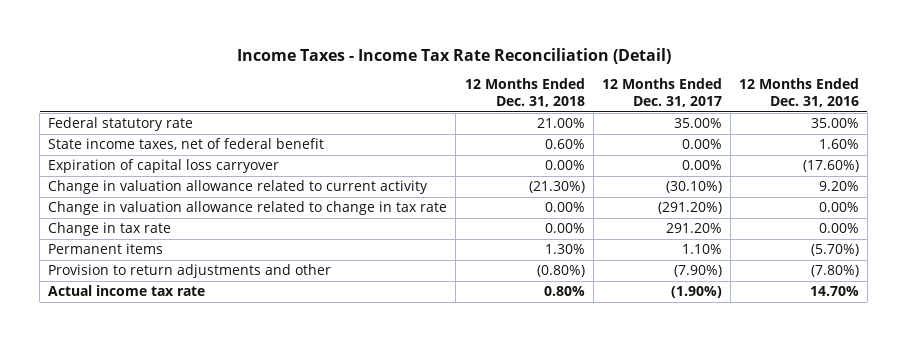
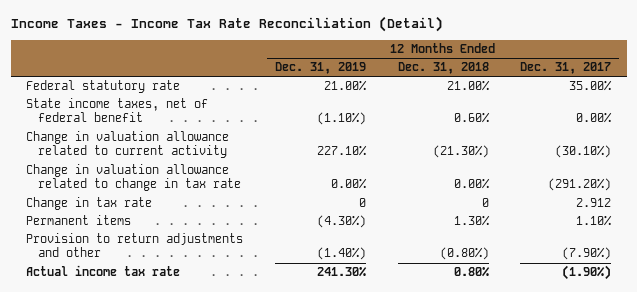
- | 12 Months Ended Dec. 31, 2018 | 12 Months Ended Dec. 31, 2017 | 12 Months Ended Dec. 31, 2016
+ | 12 Months Ended Dec. 31, 2019 | 12 Months Ended Dec. 31, 2018 | 12 Months Ended Dec. 31, 2017
- Expiration of capital loss carryover | 0.00% | 0.00% | (17.60%)
- Change in tax rate | 0.00% | 291.20% | 0.00%
+ Change in tax rate | 0 | 0 | 2.912

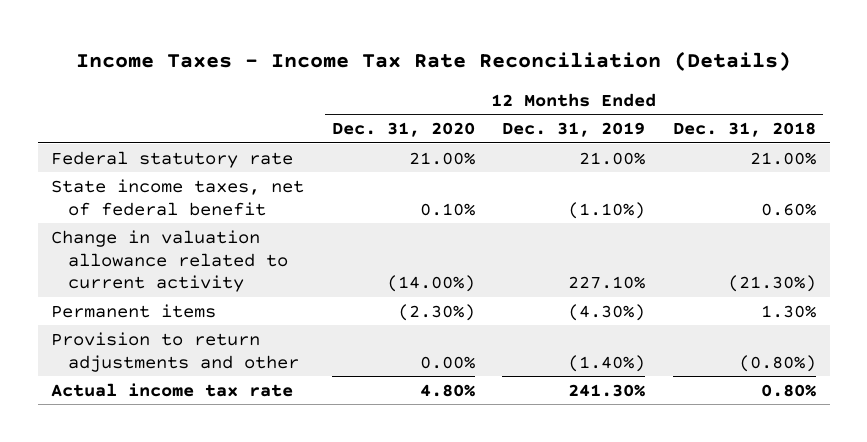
- Income Taxes - Income Tax Rate Reconciliation (Detail)
+ Income Taxes - Income Tax Rate Reconciliation (Details)
- | 12 Months Ended Dec. 31, 2019 | 12 Months Ended Dec. 31, 2018 | 12 Months Ended Dec. 31, 2017
+ | 12 Months Ended Dec. 31, 2020 | 12 Months Ended Dec. 31, 2019 | 12 Months Ended Dec. 31, 2018
- Change in valuation allowance related to change in tax rate | 0.00% | 0.00% | (291.20%)
- Change in tax rate | 0 | 0 | 2.912

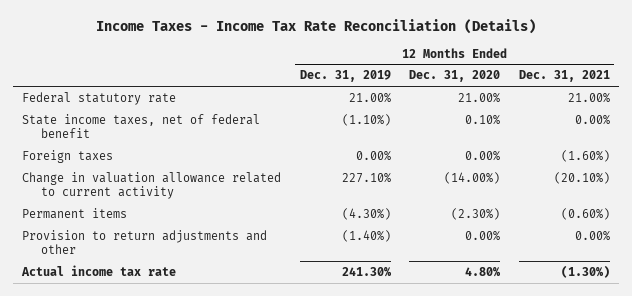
- | 12 Months Ended Dec. 31, 2020 | 12 Months Ended Dec. 31, 2019 | 12 Months Ended Dec. 31, 2018
+ | 12 Months Ended Dec. 31, 2019 | 12 Months Ended Dec. 31, 2020 | 12 Months Ended Dec. 31, 2021
+ Foreign taxes | 0.00% | 0.00% | (1.60%)

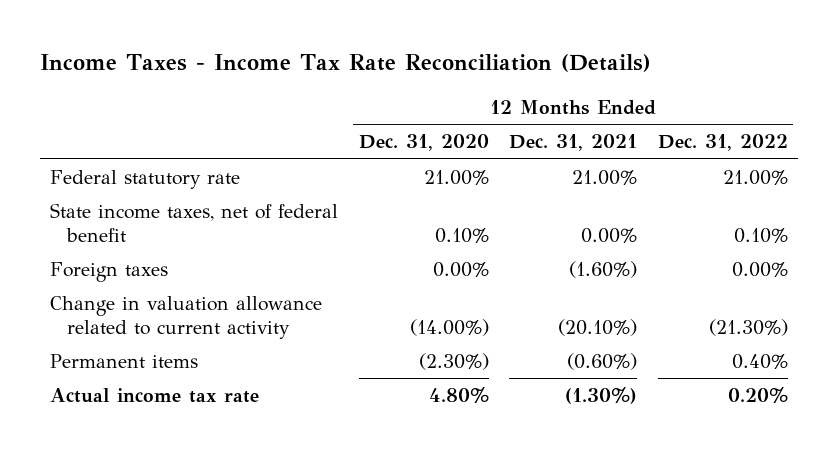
- | 12 Months Ended Dec. 31, 2019 | 12 Months Ended Dec. 31, 2020 | 12 Months Ended Dec. 31, 2021
+ | 12 Months Ended Dec. 31, 2020 | 12 Months Ended Dec. 31, 2021 | 12 Months Ended Dec. 31, 2022
- Provision to return adjustments and other | (1.40%) | 0.00% | 0.00%

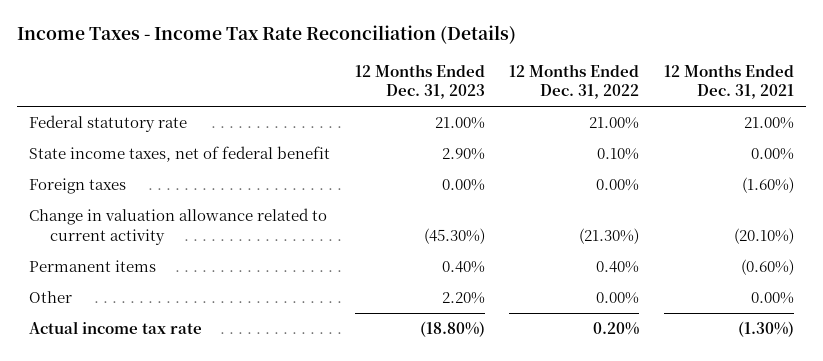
- | 12 Months Ended Dec. 31, 2020 | 12 Months Ended Dec. 31, 2021 | 12 Months Ended Dec. 31, 2022
+ | 12 Months Ended Dec. 31, 2023 | 12 Months Ended Dec. 31, 2022 | 12 Months Ended Dec. 31, 2021
+ Other | 2.20% | 0.00% | 0.00%

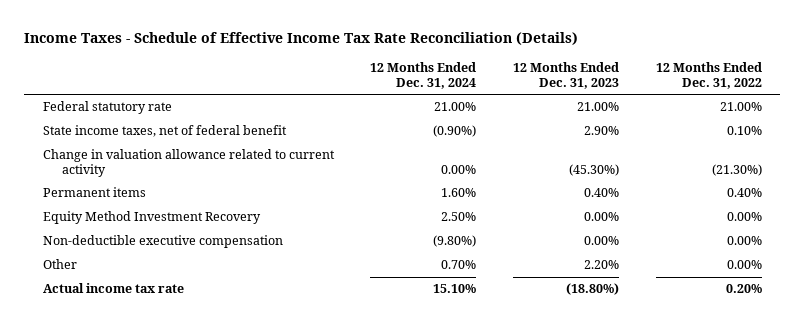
- Income Taxes - Income Tax Rate Reconciliation (Details)
+ Income Taxes - Schedule of Effective Income Tax Rate Reconciliation (Details)
- | 12 Months Ended Dec. 31, 2023 | 12 Months Ended Dec. 31, 2022 | 12 Months Ended Dec. 31, 2021
+ | 12 Months Ended Dec. 31, 2024 | 12 Months Ended Dec. 31, 2023 | 12 Months Ended Dec. 31, 2022
- Foreign taxes | 0.00% | 0.00% | (1.60%)
+ Equity Method Investment Recovery | 2.50% | 0.00% | 0.00%
+ Non-deductible executive compensation | (9.80%) | 0.00% | 0.00%

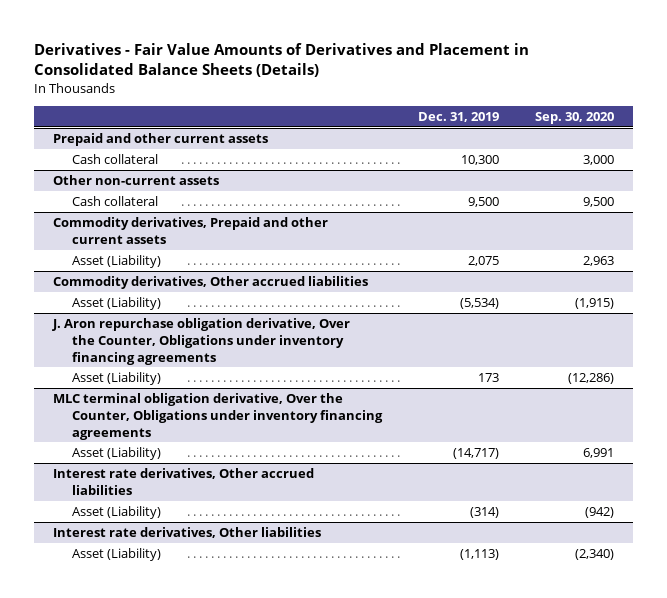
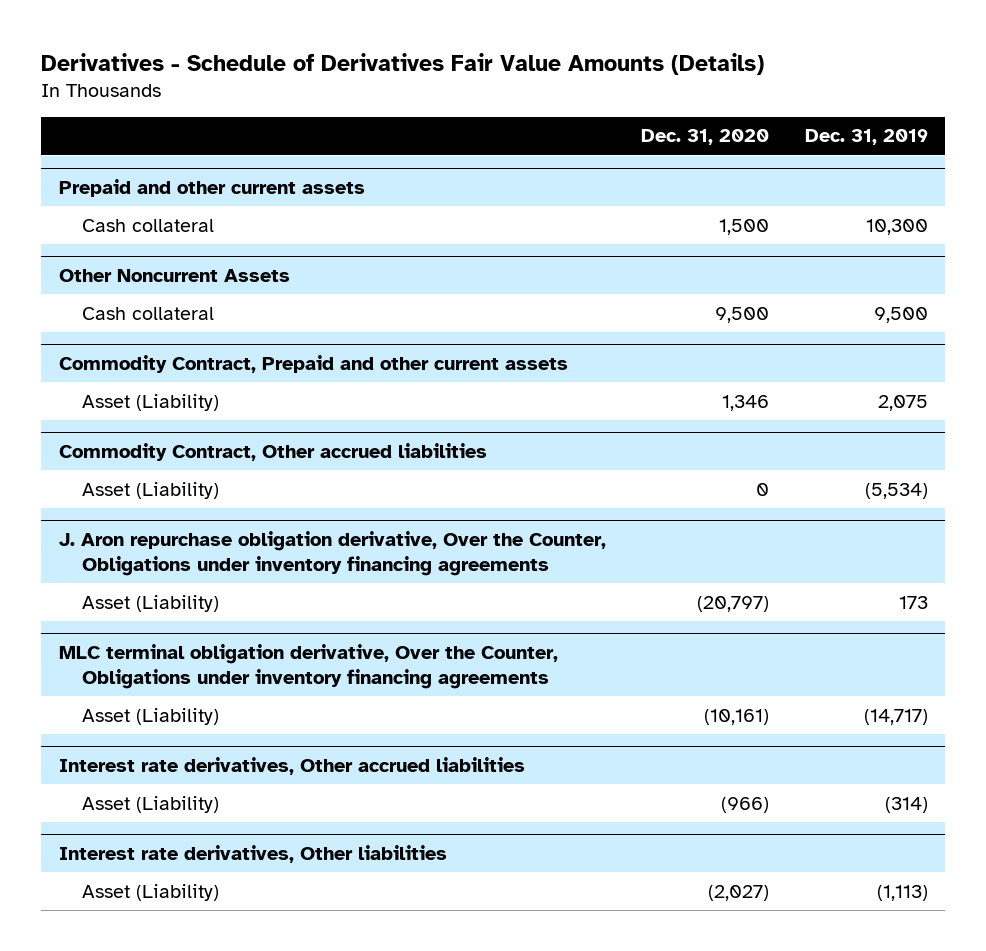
- Derivatives - Fair Value Amounts of Derivatives and Placement in Consolidated Balance Sheets (Details)
+ Derivatives - Schedule of Derivatives Fair Value Amounts (Details)
- | Dec. 31, 2019 | Sep. 30, 2020
+ | Dec. 31, 2020 | Dec. 31, 2019
- Other non-current assets
+ Other Noncurrent Assets
- Commodity derivatives, Prepaid and other current assets
+ Commodity Contract, Prepaid and other current assets
- Commodity derivatives, Other accrued liabilities
+ Commodity Contract, Other accrued liabilities

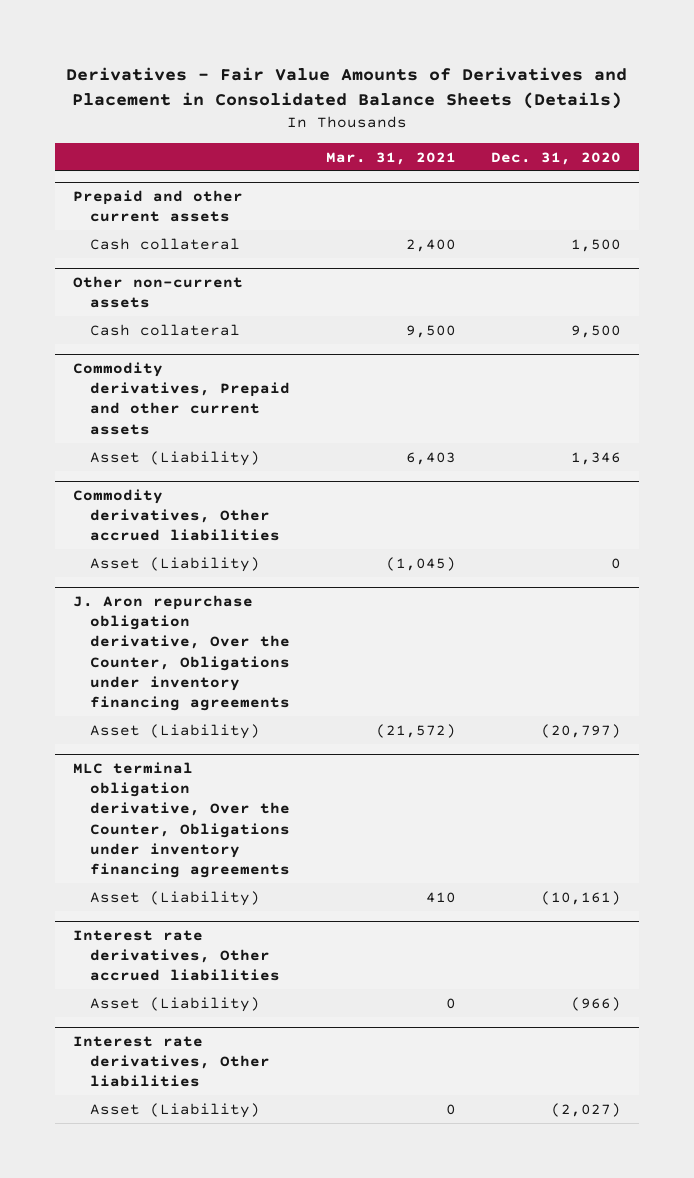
- Derivatives - Schedule of Derivatives Fair Value Amounts (Details)
+ Derivatives - Fair Value Amounts of Derivatives and Placement in Consolidated Balance Sheets (Details)
- | Dec. 31, 2020 | Dec. 31, 2019
+ | Mar. 31, 2021 | Dec. 31, 2020
- Other Noncurrent Assets
+ Other non-current assets
- Commodity Contract, Prepaid and other current assets
+ Commodity derivatives, Prepaid and other current assets
- Commodity Contract, Other accrued liabilities
+ Commodity derivatives, Other accrued liabilities

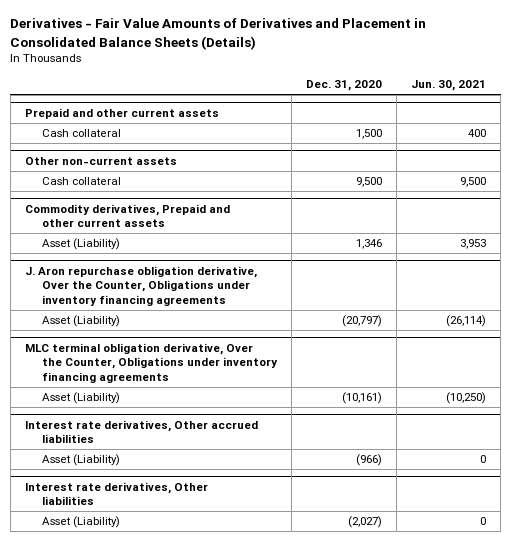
- | Mar. 31, 2021 | Dec. 31, 2020
+ | Dec. 31, 2020 | Jun. 30, 2021
- Commodity derivatives, Other accrued liabilities
- Asset (Liability) | (1,045) | 0

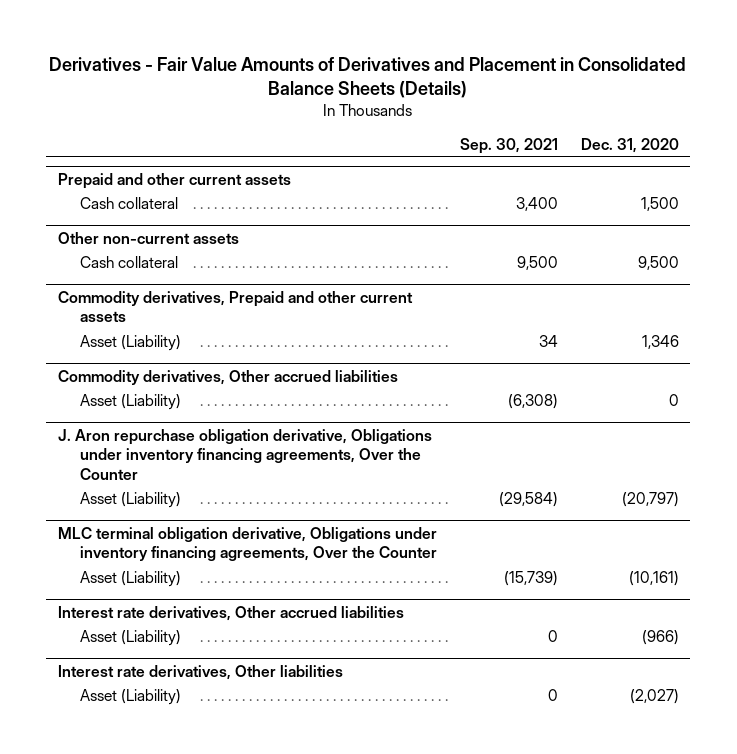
- | Dec. 31, 2020 | Jun. 30, 2021
+ | Sep. 30, 2021 | Dec. 31, 2020
- J. Aron repurchase obligation derivative, Over the Counter, Obligations under inventory financing agreements
+ Commodity derivatives, Other accrued liabilities
+ Asset (Liability) | (6,308) | 0
+ J. Aron repurchase obligation derivative, Obligations under inventory financing agreements, Over the Counter
- MLC terminal obligation derivative, Over the Counter, Obligations under inventory financing agreements
+ MLC terminal obligation derivative, Obligations under inventory financing agreements, Over the Counter

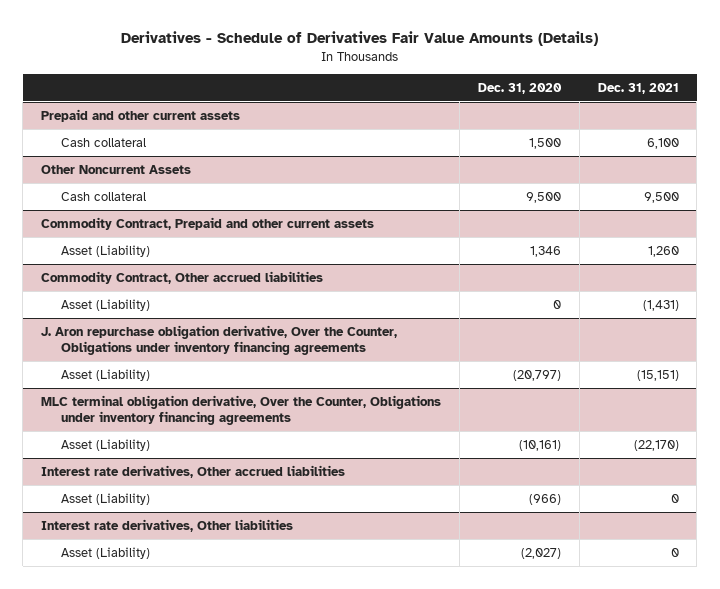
- Derivatives - Fair Value Amounts of Derivatives and Placement in Consolidated Balance Sheets (Details)
+ Derivatives - Schedule of Derivatives Fair Value Amounts (Details)
- | Sep. 30, 2021 | Dec. 31, 2020
+ | Dec. 31, 2020 | Dec. 31, 2021
- Other non-current assets
+ Other Noncurrent Assets
- Commodity derivatives, Prepaid and other current assets
+ Commodity Contract, Prepaid and other current assets
- Commodity derivatives, Other accrued liabilities
+ Commodity Contract, Other accrued liabilities
- J. Aron repurchase obligation derivative, Obligations under inventory financing agreements, Over the Counter
+ J. Aron repurchase obligation derivative, Over the Counter, Obligations under inventory financing agreements
- MLC terminal obligation derivative, Obligations under inventory financing agreements, Over the Counter
+ MLC terminal obligation derivative, Over the Counter, Obligations under inventory financing agreements

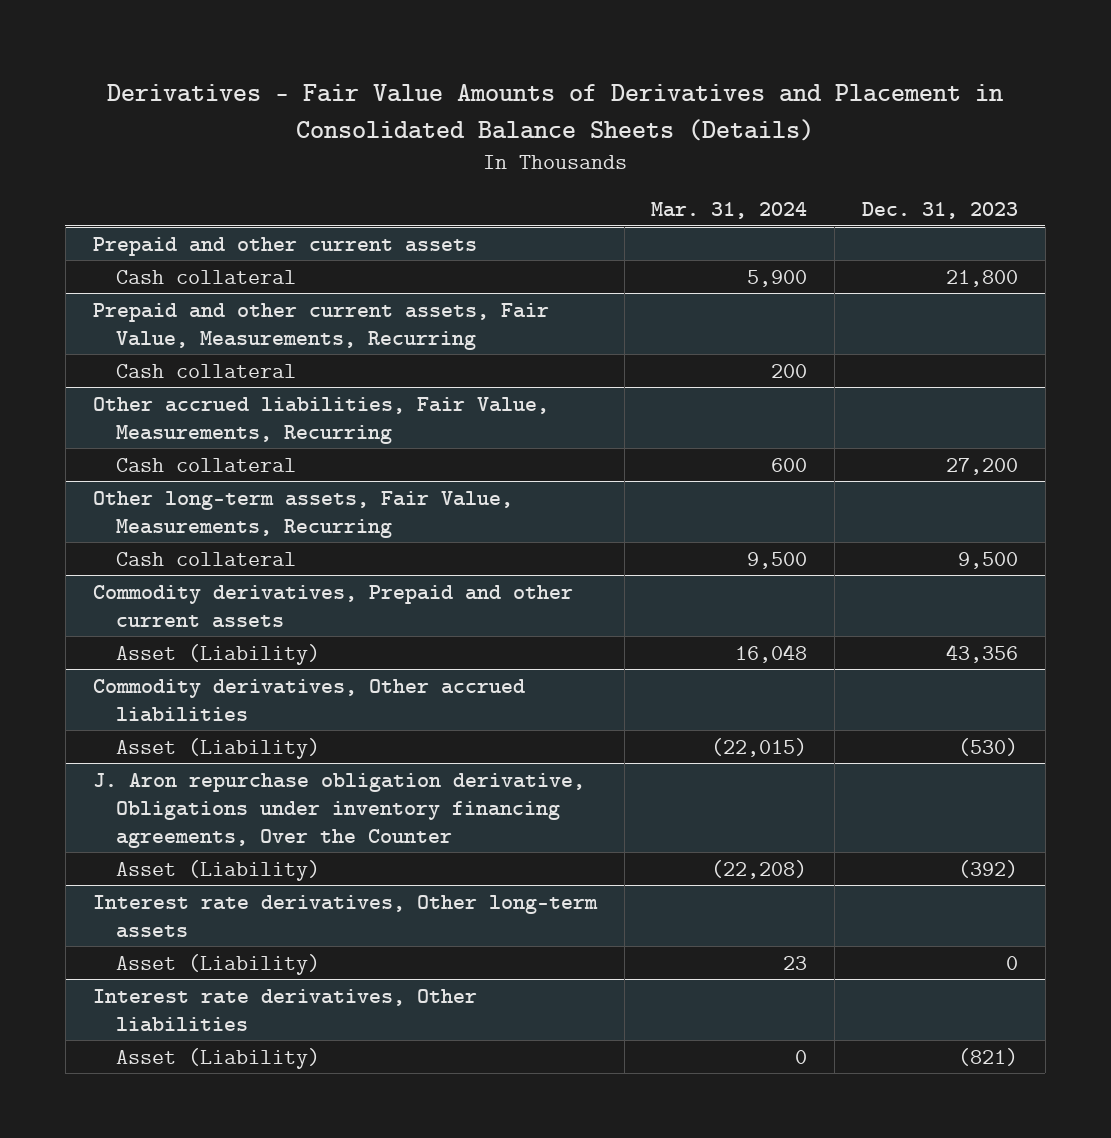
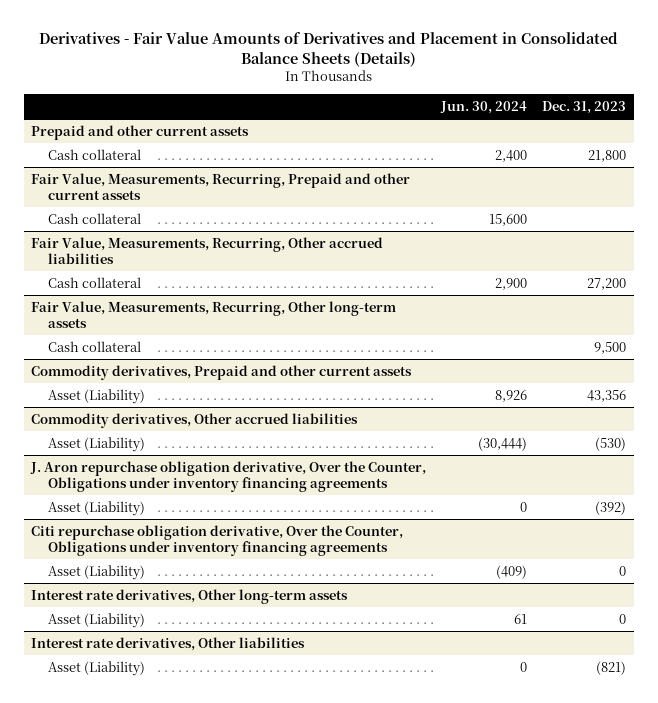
- | Mar. 31, 2024 | Dec. 31, 2023
+ | Jun. 30, 2024 | Dec. 31, 2023
- Prepaid and other current assets, Fair Value, Measurements, Recurring
+ Fair Value, Measurements, Recurring, Prepaid and other current assets
- Other accrued liabilities, Fair Value, Measurements, Recurring
+ Fair Value, Measurements, Recurring, Other accrued liabilities
- Other long-term assets, Fair Value, Measurements, Recurring
+ Fair Value, Measurements, Recurring, Other long-term assets
- J. Aron repurchase obligation derivative, Obligations under inventory financing agreements, Over the Counter
+ J. Aron repurchase obligation derivative, Over the Counter, Obligations under inventory financing agreements
+ Citi repurchase obligation derivative, Over the Counter, Obligations under inventory financing agreements
+ Asset (Liability) | (409) | 0

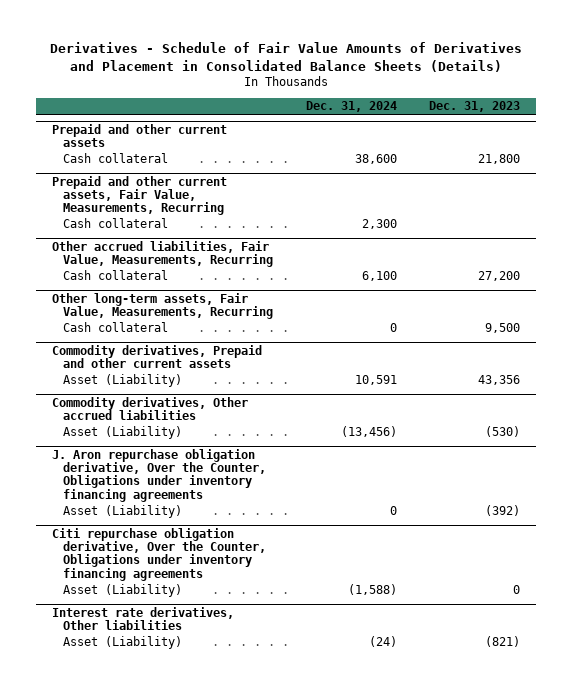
- Derivatives - Fair Value Amounts of Derivatives and Placement in Consolidated Balance Sheets (Details)
+ Derivatives - Schedule of Fair Value Amounts of Derivatives and Placement in Consolidated Balance Sheets (Details)
- | Jun. 30, 2024 | Dec. 31, 2023
+ | Dec. 31, 2024 | Dec. 31, 2023
- Fair Value, Measurements, Recurring, Prepaid and other current assets
+ Prepaid and other current assets, Fair Value, Measurements, Recurring
- Fair Value, Measurements, Recurring, Other accrued liabilities
+ Other accrued liabilities, Fair Value, Measurements, Recurring
- Fair Value, Measurements, Recurring, Other long-term assets
+ Other long-term assets, Fair Value, Measurements, Recurring
- Interest rate derivatives, Other long-term assets
- Asset (Liability) | 61 | 0

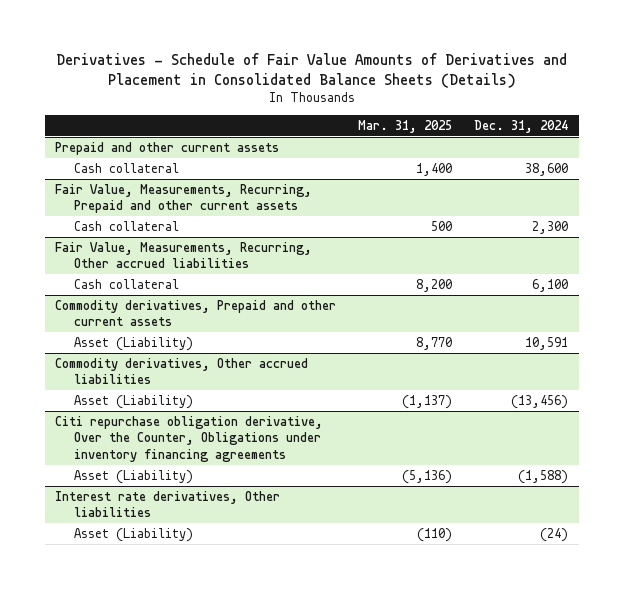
- | Dec. 31, 2024 | Dec. 31, 2023
+ | Mar. 31, 2025 | Dec. 31, 2024
- Prepaid and other current assets, Fair Value, Measurements, Recurring
+ Fair Value, Measurements, Recurring, Prepaid and other current assets
- Other accrued liabilities, Fair Value, Measurements, Recurring
+ Fair Value, Measurements, Recurring, Other accrued liabilities
- Other long-term assets, Fair Value, Measurements, Recurring
- Cash collateral | 0 | 9,500
- J. Aron repurchase obligation derivative, Over the Counter, Obligations under inventory financing agreements
- Asset (Liability) | 0 | (392)

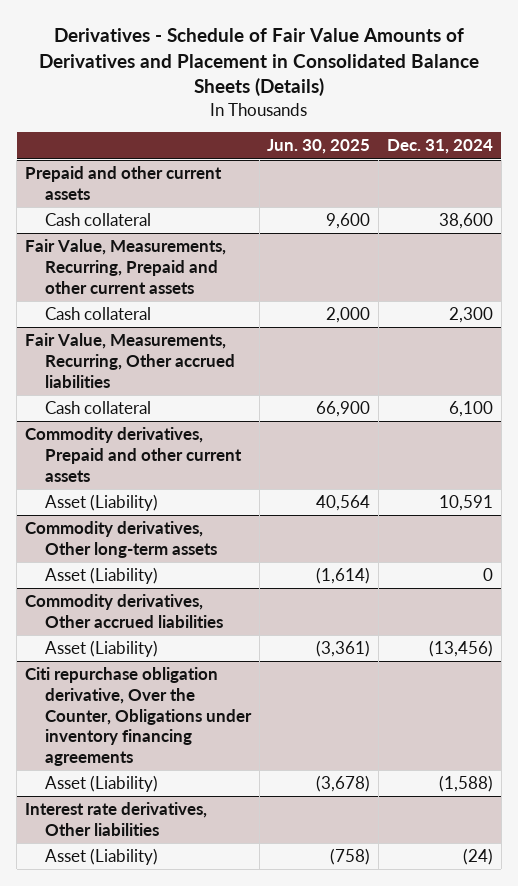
- | Mar. 31, 2025 | Dec. 31, 2024
+ | Jun. 30, 2025 | Dec. 31, 2024
+ Commodity derivatives, Other long-term assets
+ Asset (Liability) | (1,614) | 0

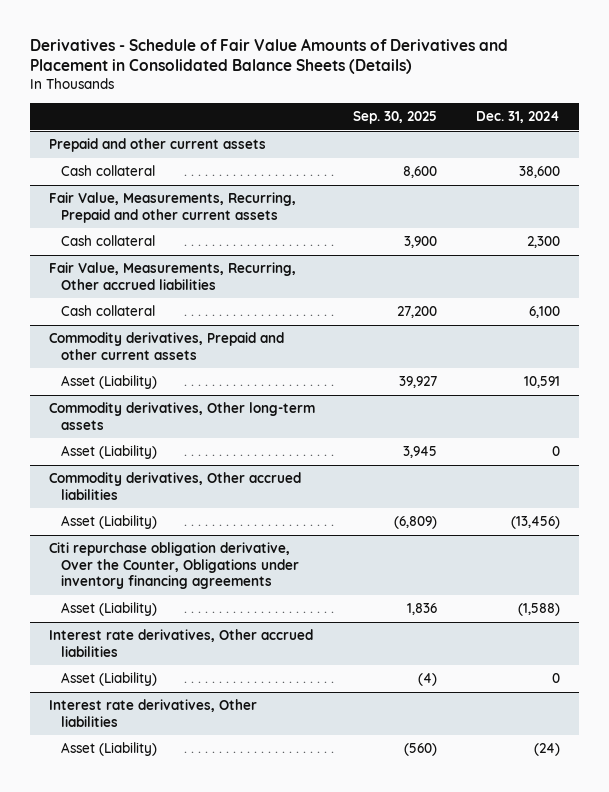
- | Jun. 30, 2025 | Dec. 31, 2024
+ | Sep. 30, 2025 | Dec. 31, 2024
+ Interest rate derivatives, Other accrued liabilities
+ Asset (Liability) | (4) | 0

